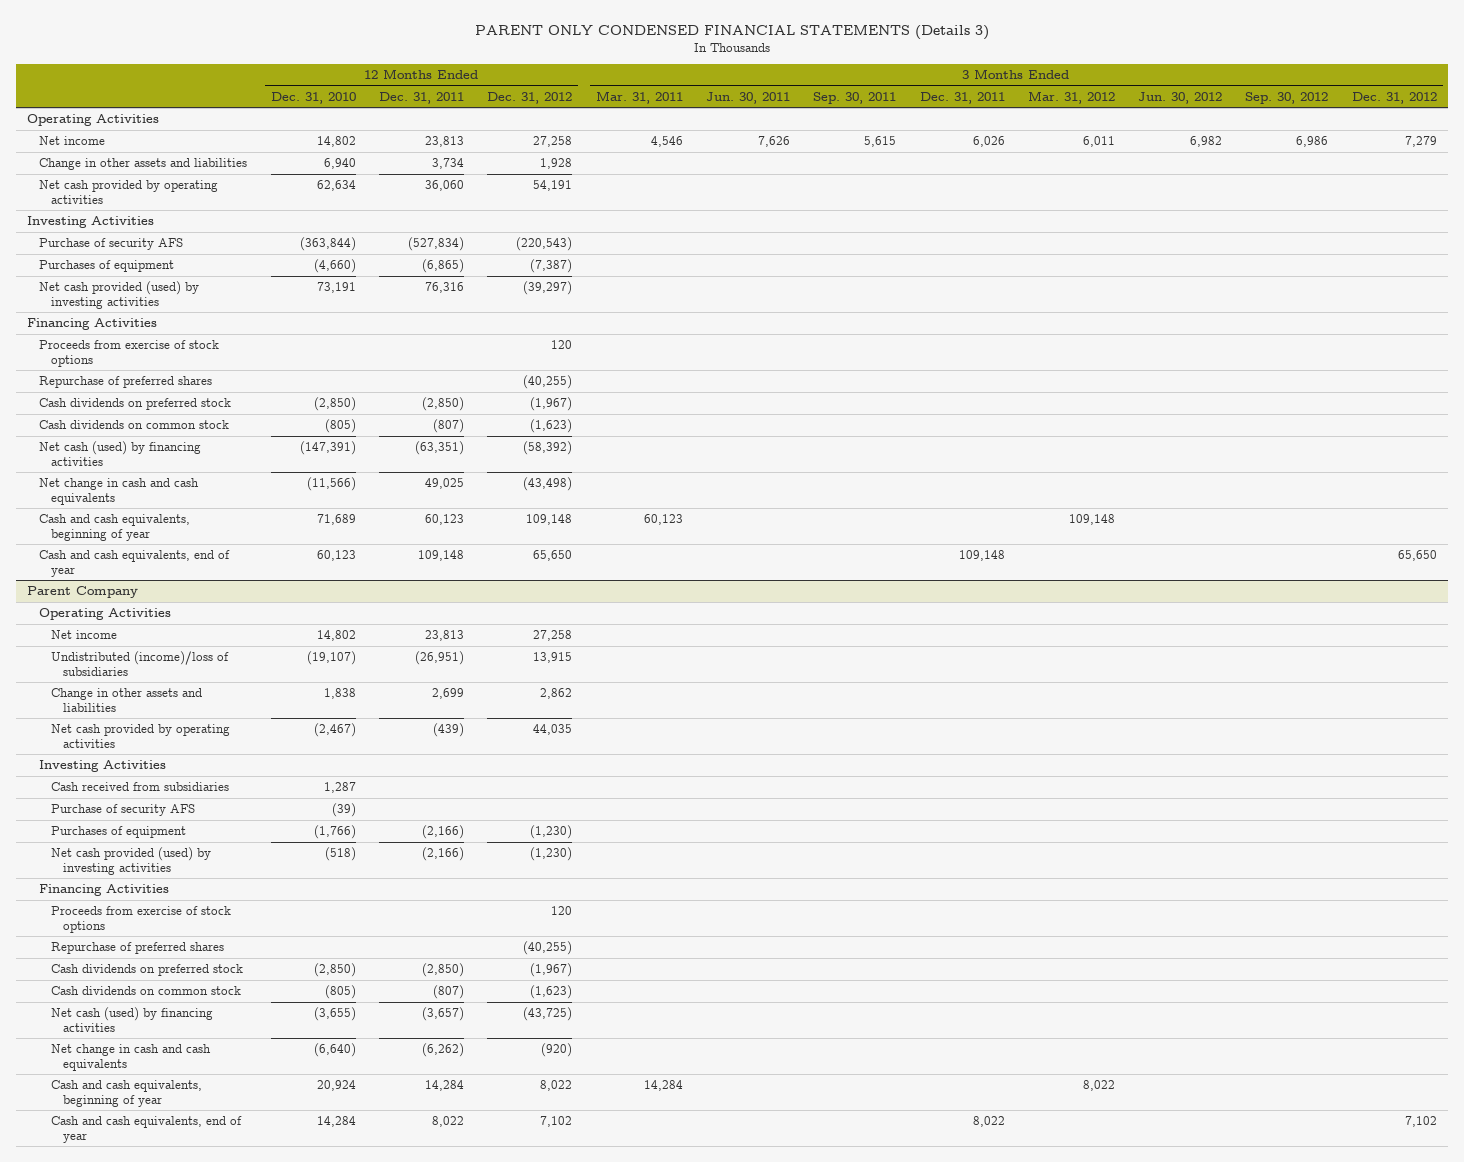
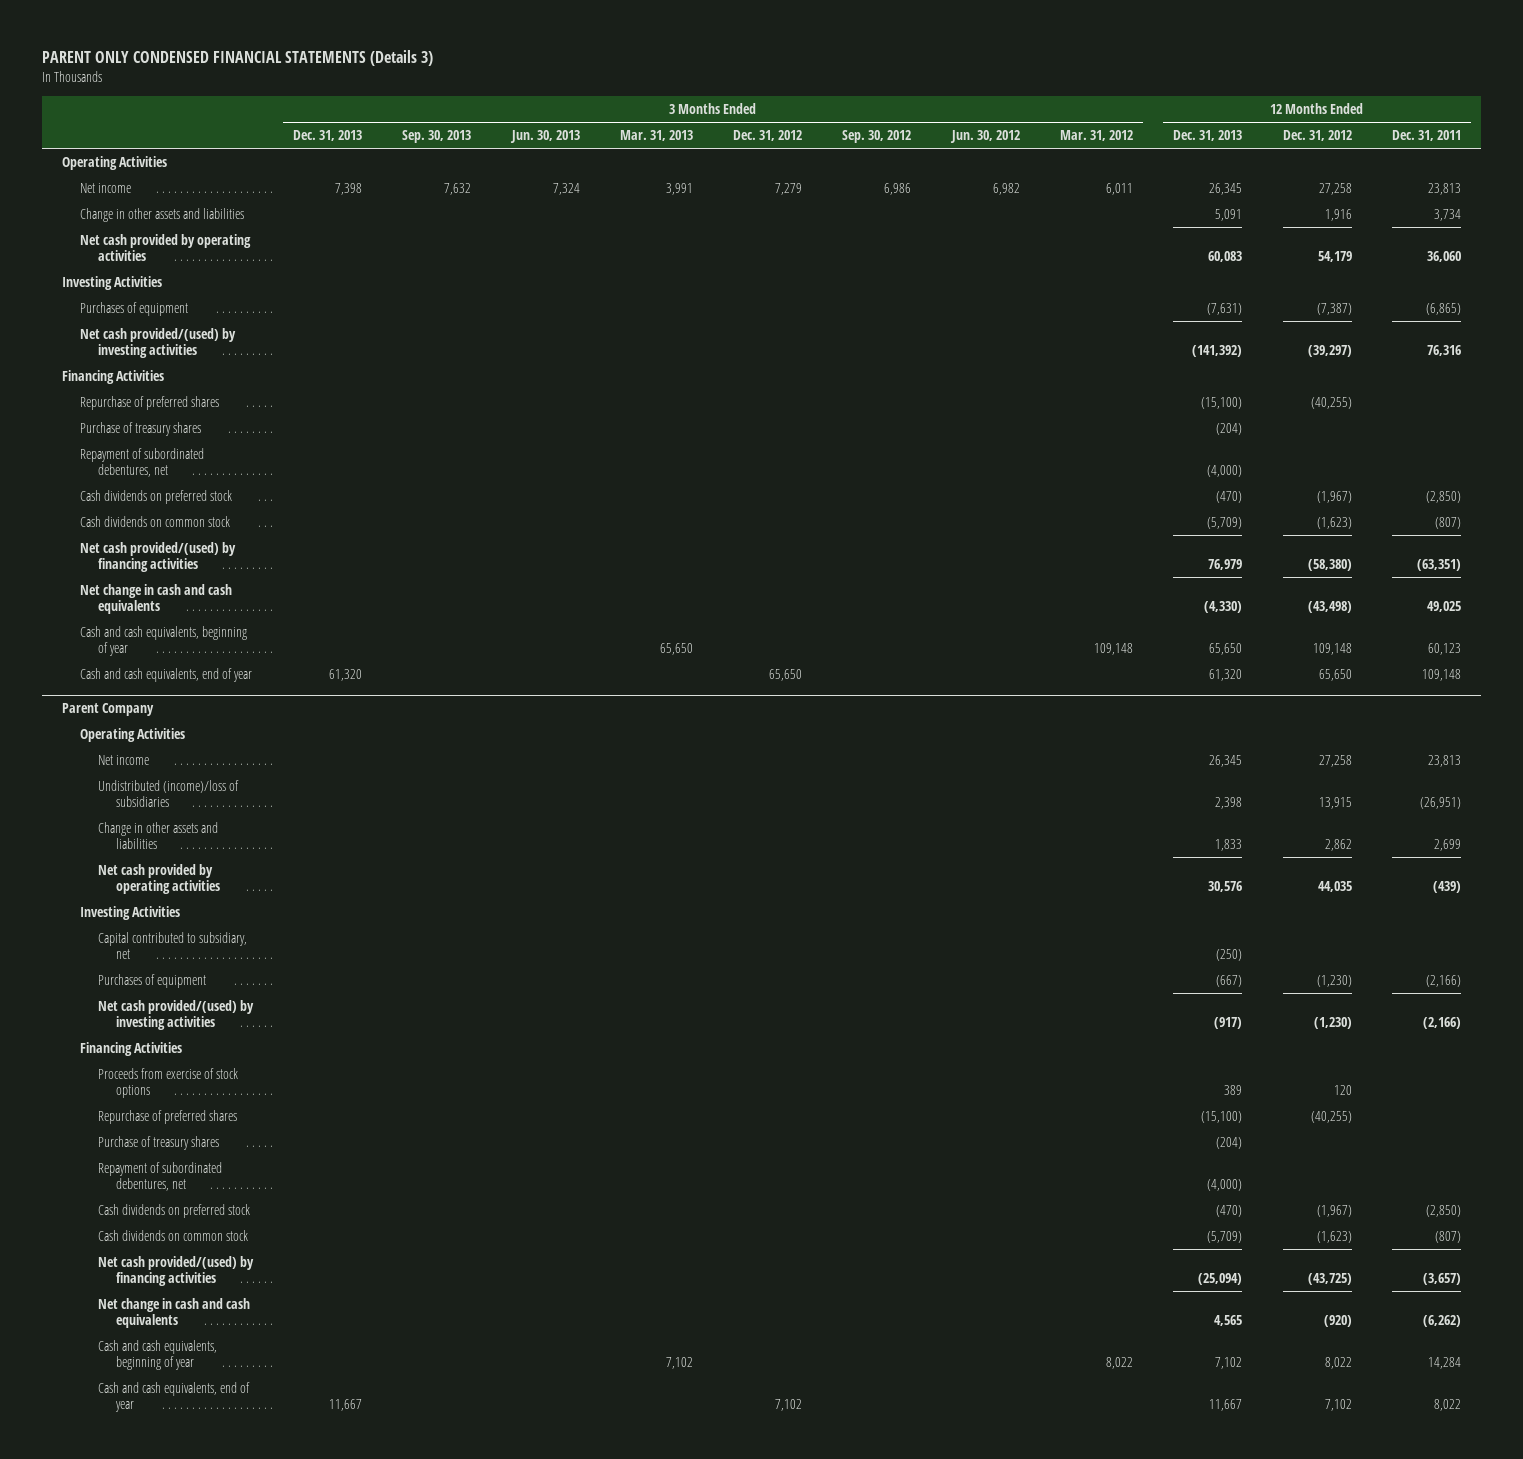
- | 12 Months Ended Dec. 31, 2010 | 12 Months Ended Dec. 31, 2011 | 12 Months Ended Dec. 31, 2012 | 3 Months Ended Mar. 31, 2011 | 3 Months Ended Jun. 30, 2011 | 3 Months Ended Sep. 30, 2011 | 3 Months Ended Dec. 31, 2011 | 3 Months Ended Mar. 31, 2012 | 3 Months Ended Jun. 30, 2012 | 3 Months Ended Sep. 30, 2012 | 3 Months Ended Dec. 31, 2012
+ | 3 Months Ended Dec. 31, 2013 | 3 Months Ended Sep. 30, 2013 | 3 Months Ended Jun. 30, 2013 | 3 Months Ended Mar. 31, 2013 | 3 Months Ended Dec. 31, 2012 | 3 Months Ended Sep. 30, 2012 | 3 Months Ended Jun. 30, 2012 | 3 Months Ended Mar. 31, 2012 | 12 Months Ended Dec. 31, 2013 | 12 Months Ended Dec. 31, 2012 | 12 Months Ended Dec. 31, 2011
- Change in other assets and liabilities | 6,940 | 3,734 | 1,928 | | | | | | | |
- Net cash provided by operating activities | 62,634 | 36,060 | 54,191 | | | | | | | |
+ Change in other assets and liabilities | | | | | | | | | 5,091 | 1,916 | 3,734
+ Net cash provided by operating activities | | | | | | | | | 60,083 | 54,179 | 36,060
- Purchase of security AFS | (363,844) | (527,834) | (220,543) | | | | | | | |
- Net cash provided (used) by investing activities | 73,191 | 76,316 | (39,297) | | | | | | | |
+ Net cash provided/(used) by investing activities | | | | | | | | | (141,392) | (39,297) | 76,316
- Proceeds from exercise of stock options | | | 120 | | | | | | | |
+ Purchase of treasury shares | | | | | | | | | (204) | |
+ Repayment of subordinated debentures, net | | | | | | | | | (4,000) | |
- Net cash (used) by financing activities | (147,391) | (63,351) | (58,392) | | | | | | | |
+ Net cash provided/(used) by financing activities | | | | | | | | | 76,979 | (58,380) | (63,351)
@ Parent Company
- Cash received from subsidiaries | 1,287 | | | | | | | | | |
- Purchase of security AFS | (39) | | | | | | | | | |
+ Capital contributed to subsidiary, net | | | | | | | | | (250) | |
- Net cash provided (used) by investing activities | (518) | (2,166) | (1,230) | | | | | | | |
+ Net cash provided/(used) by investing activities | | | | | | | | | (917) | (1,230) | (2,166)
+ Purchase of treasury shares | | | | | | | | | (204) | |
+ Repayment of subordinated debentures, net | | | | | | | | | (4,000) | |
- Net cash (used) by financing activities | (3,655) | (3,657) | (43,725) | | | | | | | |
+ Net cash provided/(used) by financing activities | | | | | | | | | (25,094) | (43,725) | (3,657)

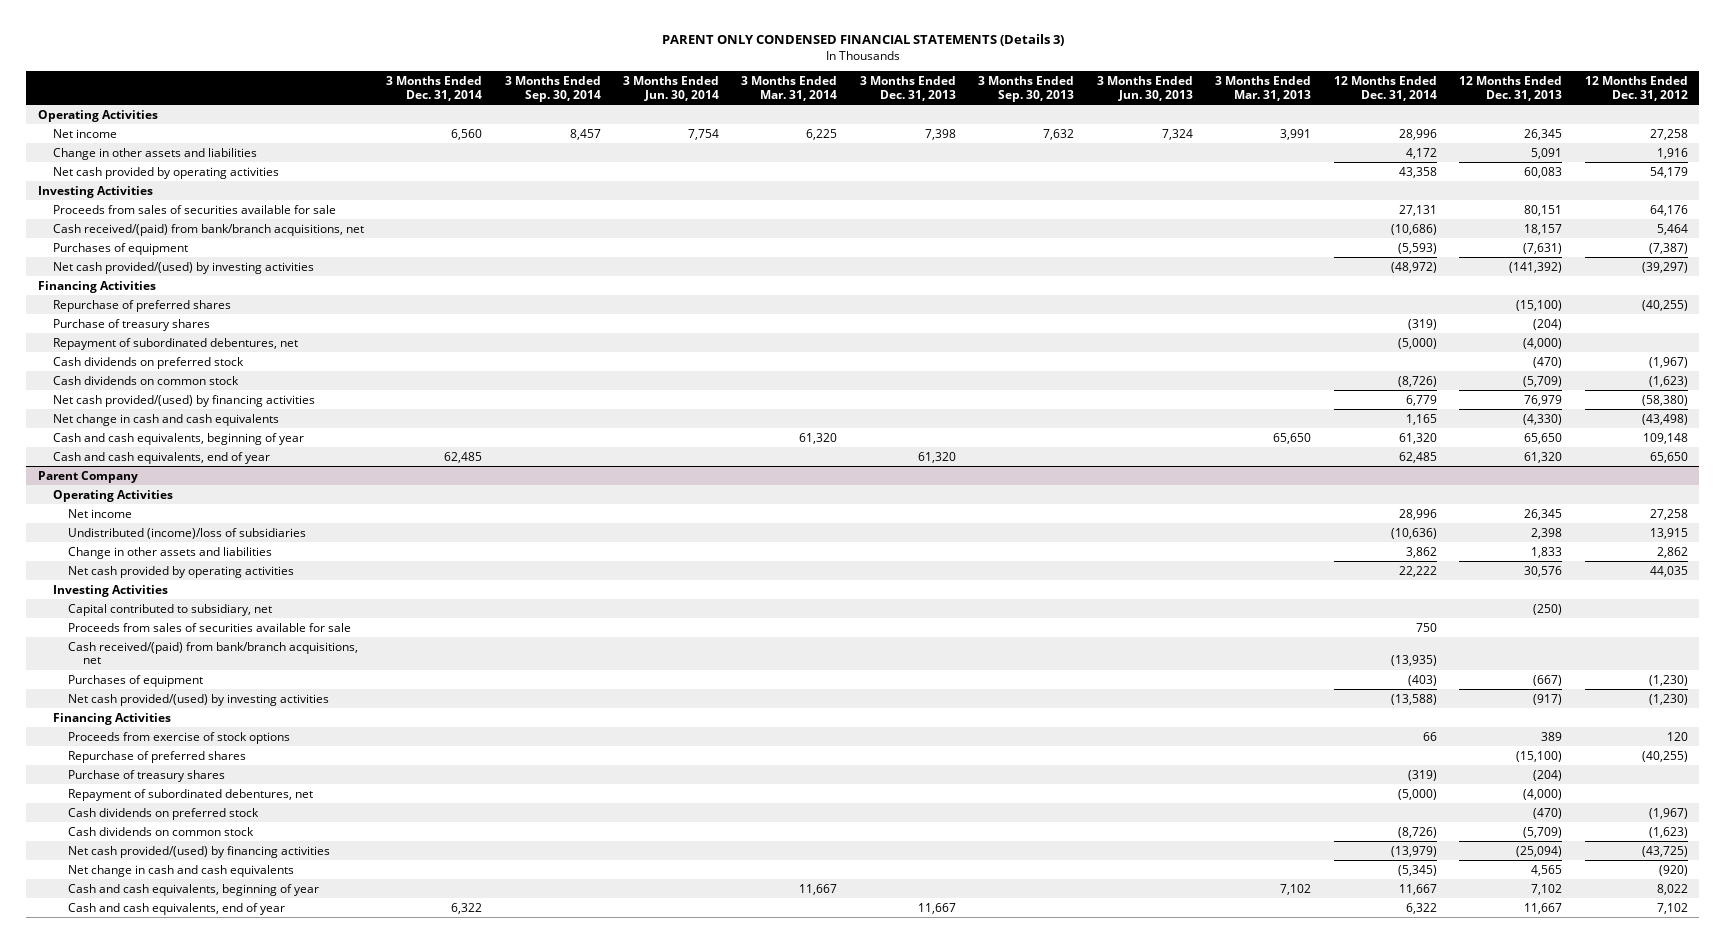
- | 3 Months Ended Dec. 31, 2013 | 3 Months Ended Sep. 30, 2013 | 3 Months Ended Jun. 30, 2013 | 3 Months Ended Mar. 31, 2013 | 3 Months Ended Dec. 31, 2012 | 3 Months Ended Sep. 30, 2012 | 3 Months Ended Jun. 30, 2012 | 3 Months Ended Mar. 31, 2012 | 12 Months Ended Dec. 31, 2013 | 12 Months Ended Dec. 31, 2012 | 12 Months Ended Dec. 31, 2011
+ | 3 Months Ended Dec. 31, 2014 | 3 Months Ended Sep. 30, 2014 | 3 Months Ended Jun. 30, 2014 | 3 Months Ended Mar. 31, 2014 | 3 Months Ended Dec. 31, 2013 | 3 Months Ended Sep. 30, 2013 | 3 Months Ended Jun. 30, 2013 | 3 Months Ended Mar. 31, 2013 | 12 Months Ended Dec. 31, 2014 | 12 Months Ended Dec. 31, 2013 | 12 Months Ended Dec. 31, 2012
+ Proceeds from sales of securities available for sale | | | | | | | | | 27,131 | 80,151 | 64,176
+ Cash received/(paid) from bank/branch acquisitions, net | | | | | | | | | (10,686) | 18,157 | 5,464
@ Parent Company
+ Proceeds from sales of securities available for sale | | | | | | | | | 750 | |
+ Cash received/(paid) from bank/branch acquisitions, net | | | | | | | | | (13,935) | |

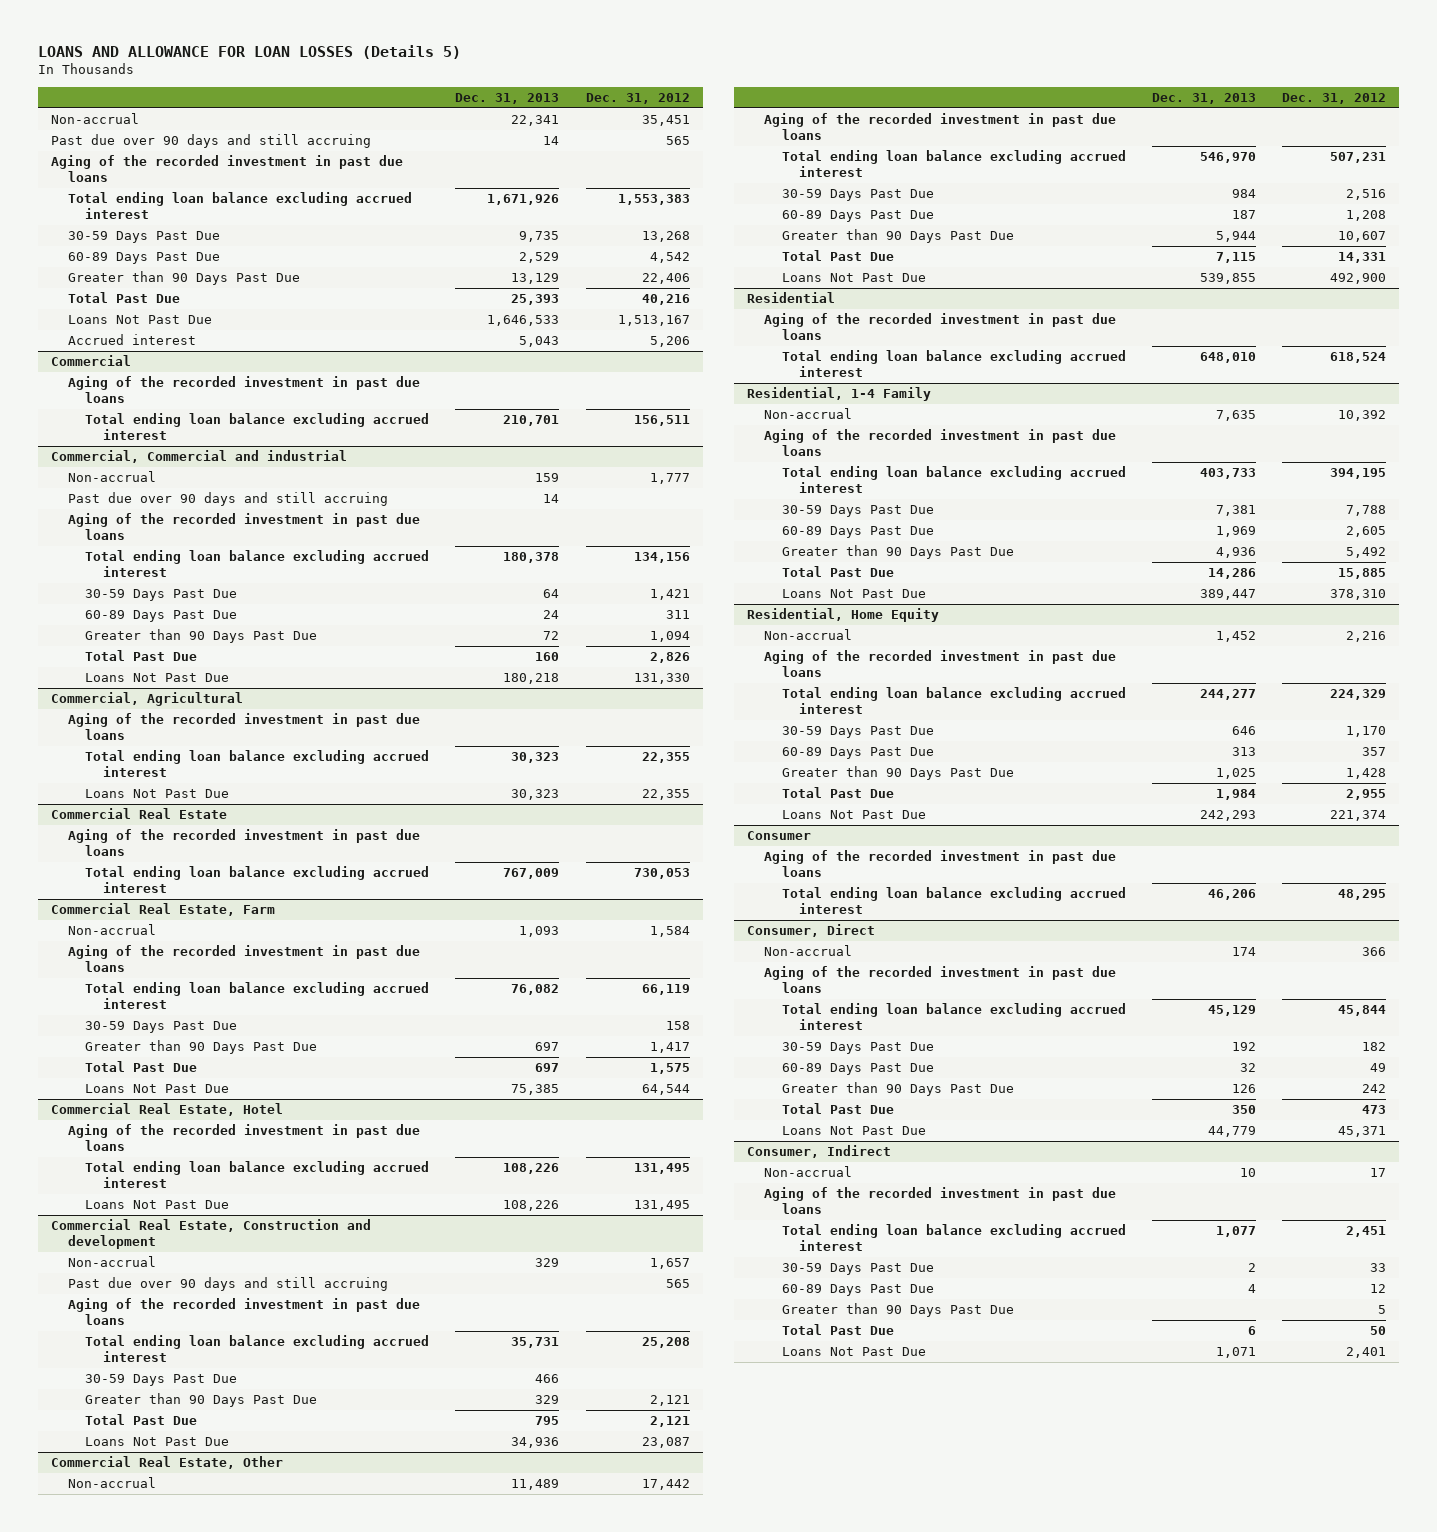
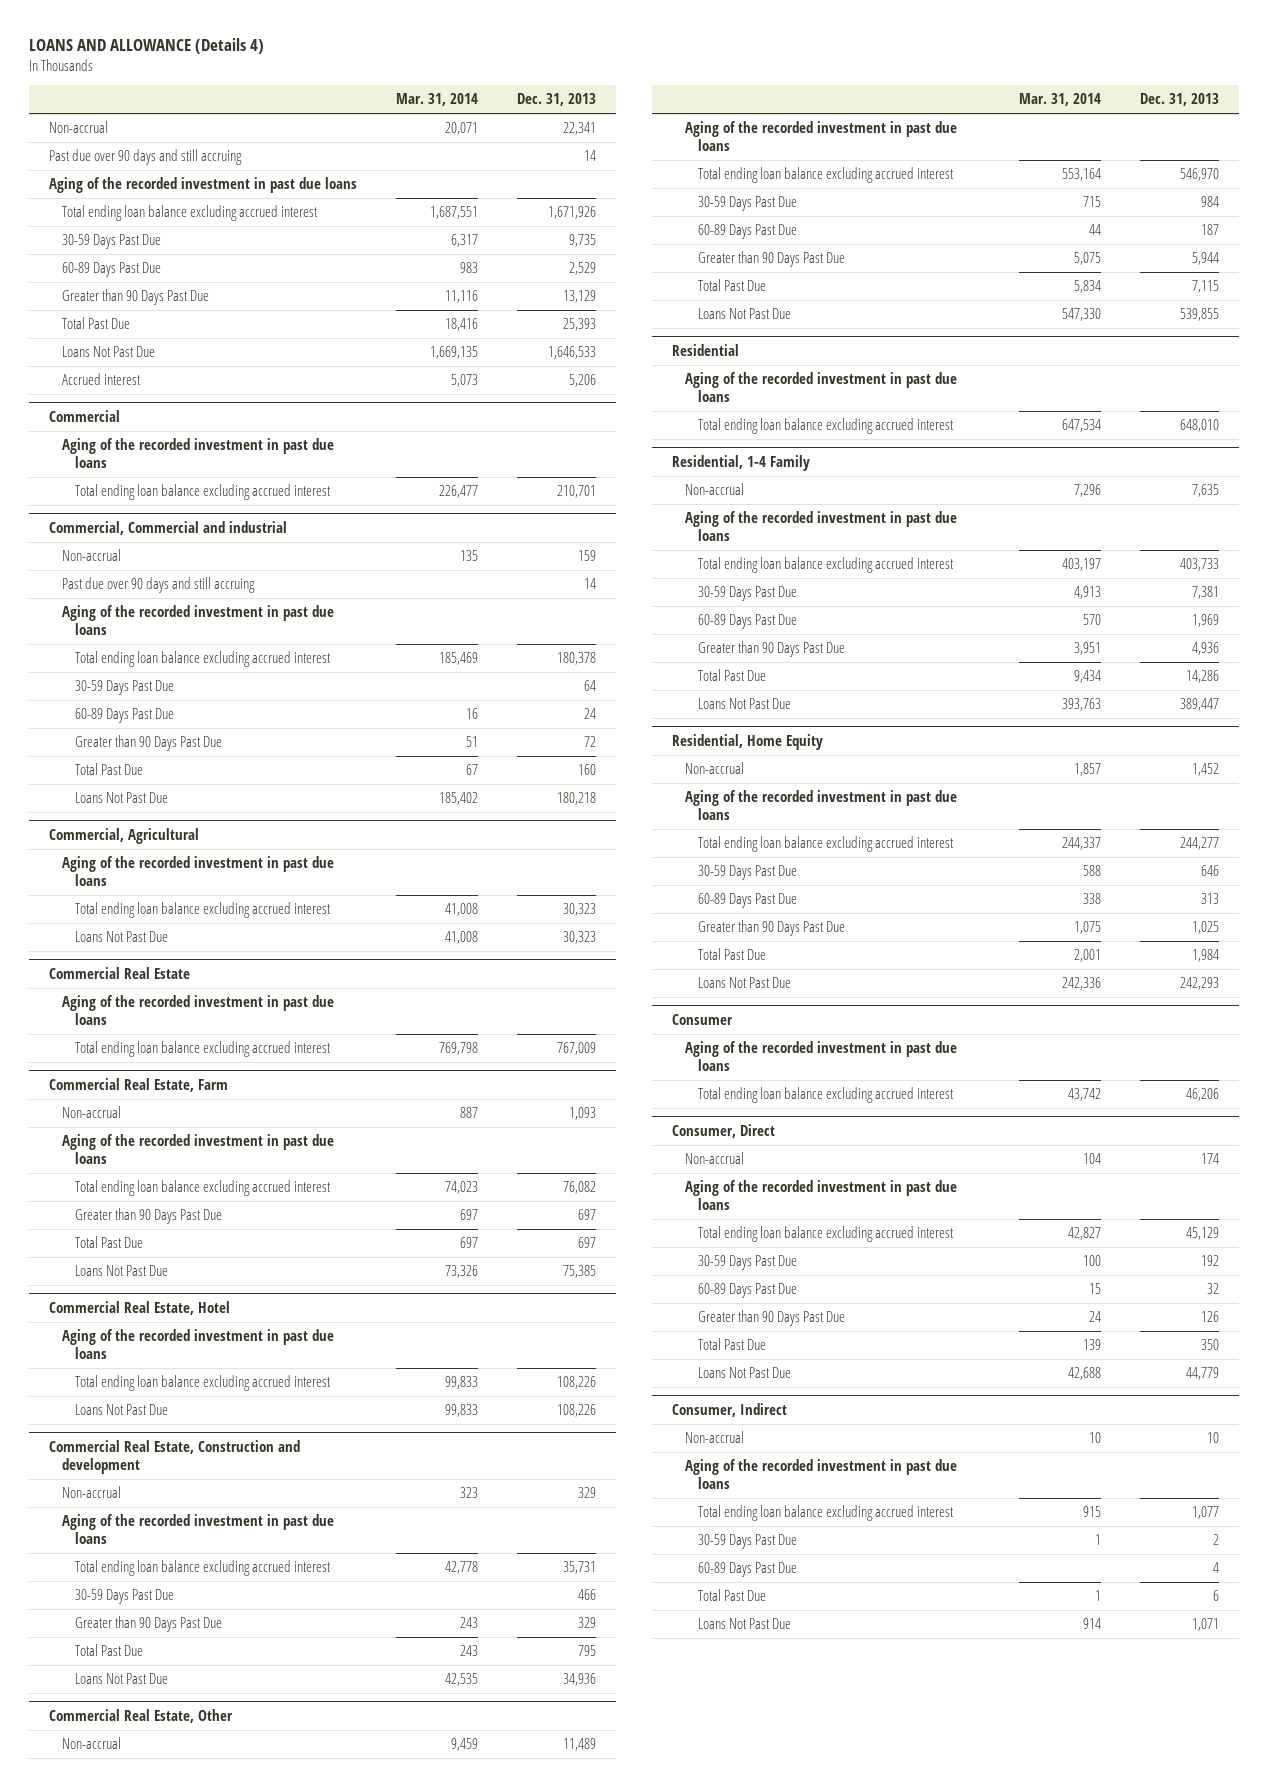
- LOANS AND ALLOWANCE FOR LOAN LOSSES (Details 5)
+ LOANS AND ALLOWANCE (Details 4)
- | Dec. 31, 2013 | Dec. 31, 2012
+ | Mar. 31, 2014 | Dec. 31, 2013
- Accrued interest | 5,043 | 5,206
+ Accrued interest | 5,073 | 5,206
@ Commercial Real Estate, Farm
- 30-59 Days Past Due | | 158
@ Commercial Real Estate, Construction and development
- Past due over 90 days and still accruing | | 565
@ Consumer, Indirect
- Greater than 90 Days Past Due | | 5

